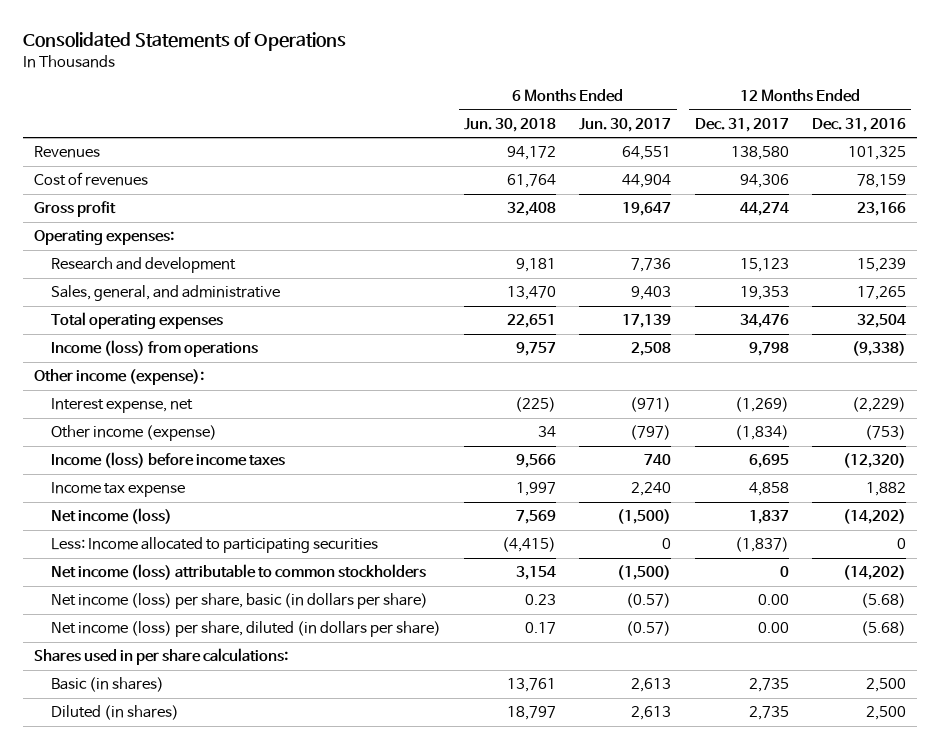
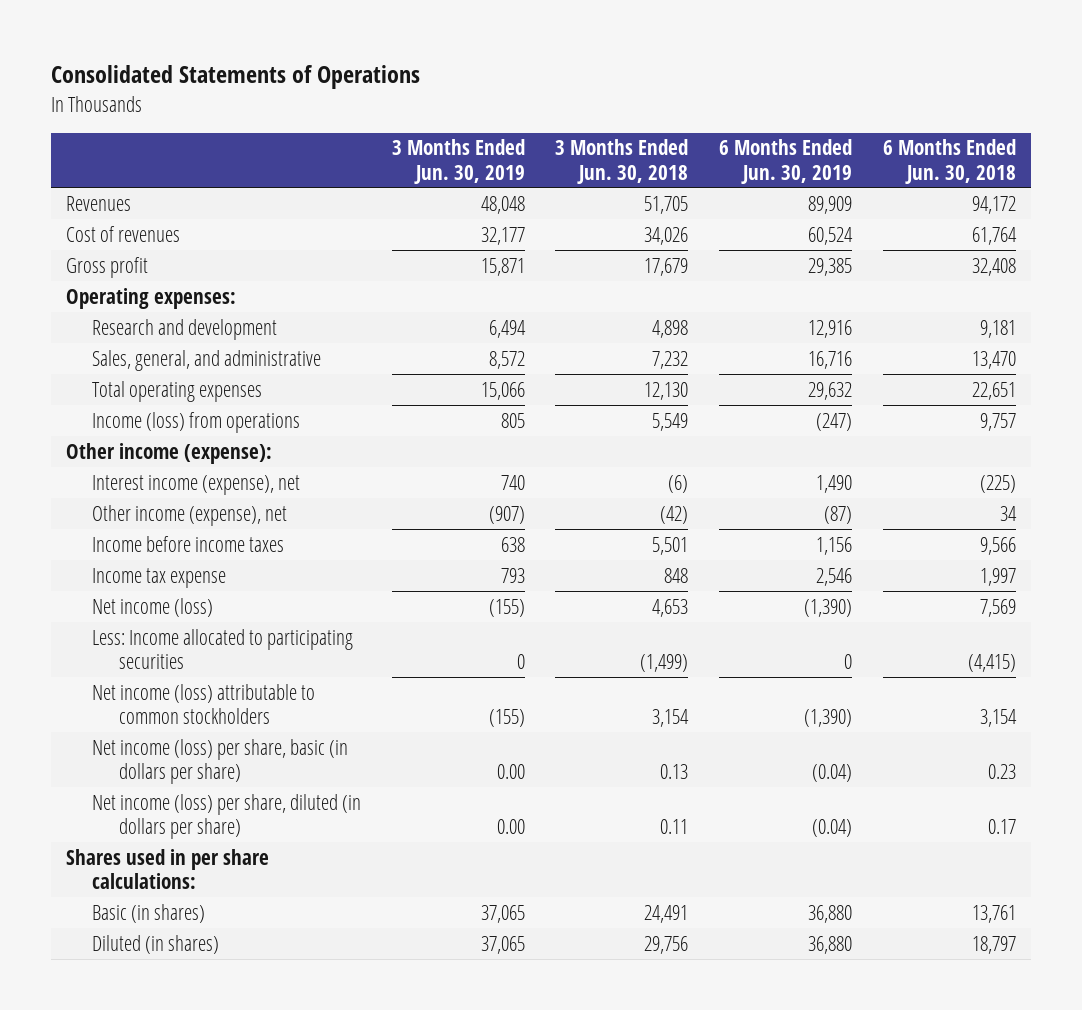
- | 6 Months Ended Jun. 30, 2018 | 6 Months Ended Jun. 30, 2017 | 12 Months Ended Dec. 31, 2017 | 12 Months Ended Dec. 31, 2016
+ | 3 Months Ended Jun. 30, 2019 | 3 Months Ended Jun. 30, 2018 | 6 Months Ended Jun. 30, 2019 | 6 Months Ended Jun. 30, 2018
- Interest expense, net | (225) | (971) | (1,269) | (2,229)
- Other income (expense) | 34 | (797) | (1,834) | (753)
- Income (loss) before income taxes | 9,566 | 740 | 6,695 | (12,320)
+ Interest income (expense), net | 740 | (6) | 1,490 | (225)
+ Other income (expense), net | (907) | (42) | (87) | 34
+ Income before income taxes | 638 | 5,501 | 1,156 | 9,566

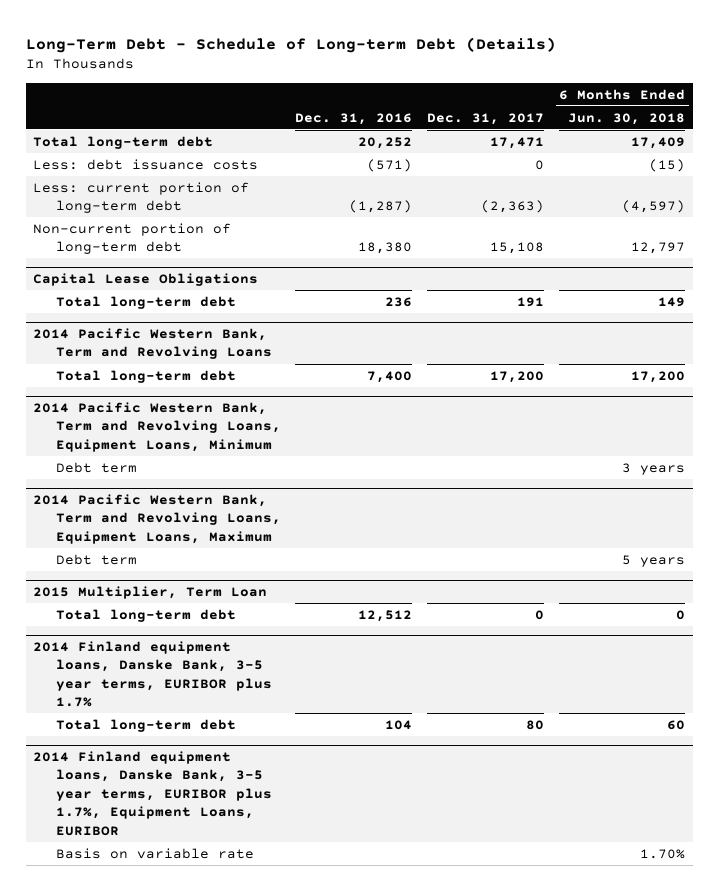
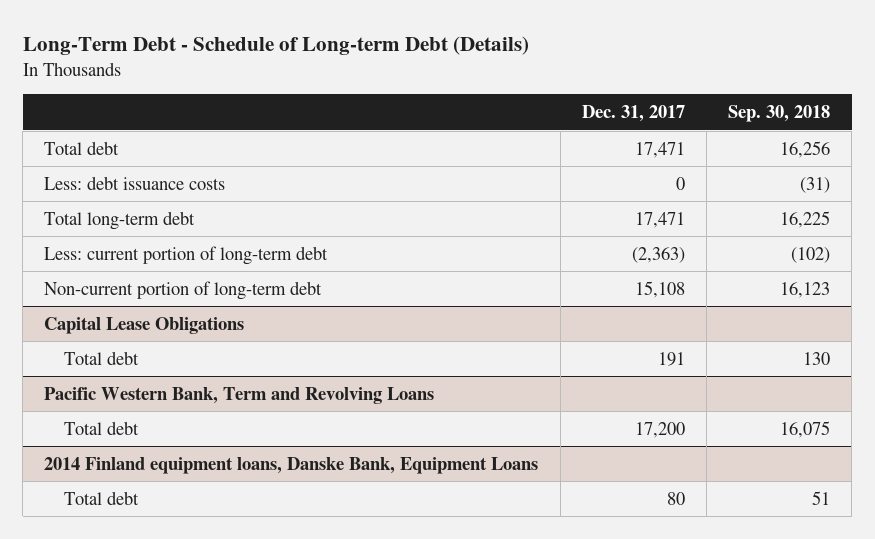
- | Dec. 31, 2016 | Dec. 31, 2017 | 6 Months Ended Jun. 30, 2018
+ | Dec. 31, 2017 | Sep. 30, 2018
+ Total debt | 17,471 | 16,256
moved down: Total long-term debt | 17,471 | 16,225
@ Capital Lease Obligations
- Total long-term debt | 236 | 191 | 149
- 2014 Pacific Western Bank, Term and Revolving Loans
- Total long-term debt | 7,400 | 17,200 | 17,200
- 2014 Pacific Western Bank, Term and Revolving Loans, Equipment Loans, Minimum
- Debt term | | | 3 years
- 2014 Pacific Western Bank, Term and Revolving Loans, Equipment Loans, Maximum
- Debt term | | | 5 years
- 2015 Multiplier, Term Loan
- Total long-term debt | 12,512 | 0 | 0
- 2014 Finland equipment loans, Danske Bank, 3-5 year terms, EURIBOR plus 1.7%
- Total long-term debt | 104 | 80 | 60
- 2014 Finland equipment loans, Danske Bank, 3-5 year terms, EURIBOR plus 1.7%, Equipment Loans, EURIBOR
- Basis on variable rate | | | 1.70%
@ Capital Lease Obligations
+ Total debt | 191 | 130
+ Pacific Western Bank, Term and Revolving Loans
+ Total debt | 17,200 | 16,075
+ 2014 Finland equipment loans, Danske Bank, Equipment Loans
+ Total debt | 80 | 51

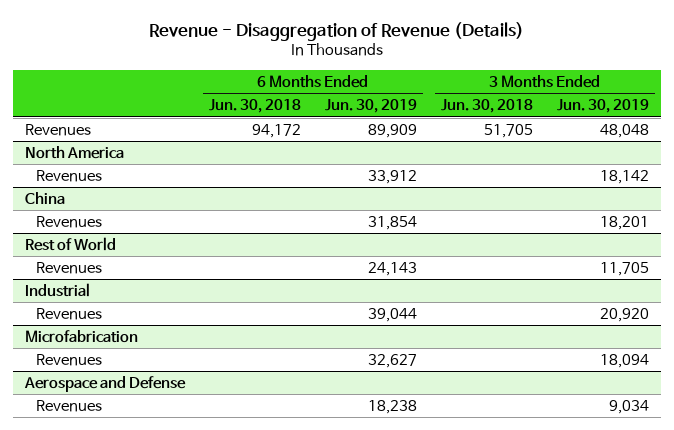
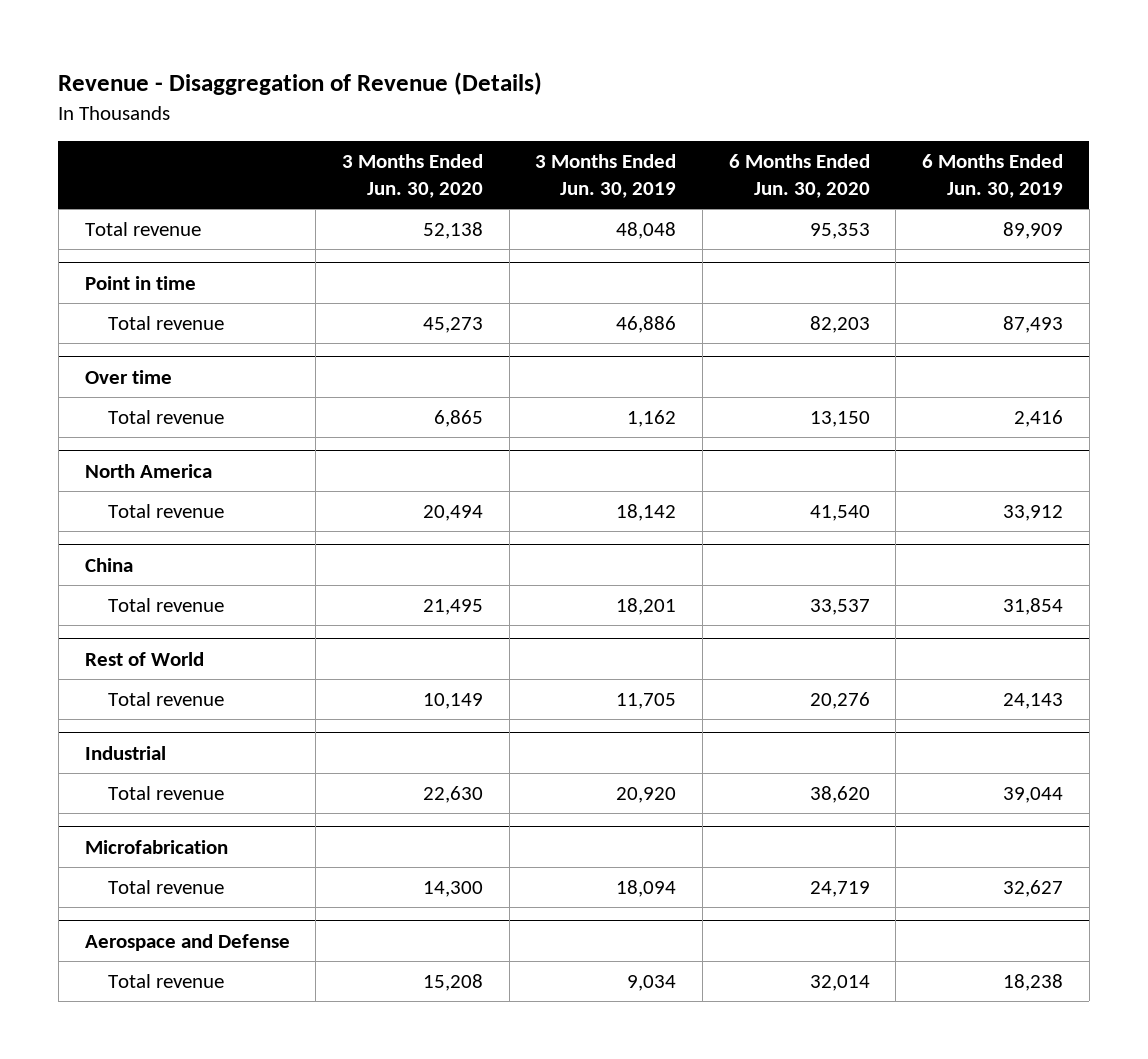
- | 6 Months Ended Jun. 30, 2018 | 6 Months Ended Jun. 30, 2019 | 3 Months Ended Jun. 30, 2018 | 3 Months Ended Jun. 30, 2019
+ | 3 Months Ended Jun. 30, 2020 | 3 Months Ended Jun. 30, 2019 | 6 Months Ended Jun. 30, 2020 | 6 Months Ended Jun. 30, 2019
- Revenues | 94,172 | 89,909 | 51,705 | 48,048
+ Total revenue | 52,138 | 48,048 | 95,353 | 89,909
+ Point in time
+ Total revenue | 45,273 | 46,886 | 82,203 | 87,493
+ Over time
+ Total revenue | 6,865 | 1,162 | 13,150 | 2,416
@ North America
- Revenues | | 33,912 | | 18,142
+ Total revenue | 20,494 | 18,142 | 41,540 | 33,912
@ China
- Revenues | | 31,854 | | 18,201
+ Total revenue | 21,495 | 18,201 | 33,537 | 31,854
@ Rest of World
- Revenues | | 24,143 | | 11,705
+ Total revenue | 10,149 | 11,705 | 20,276 | 24,143
@ Industrial
- Revenues | | 39,044 | | 20,920
+ Total revenue | 22,630 | 20,920 | 38,620 | 39,044
@ Microfabrication
- Revenues | | 32,627 | | 18,094
+ Total revenue | 14,300 | 18,094 | 24,719 | 32,627
@ Aerospace and Defense
- Revenues | | 18,238 | | 9,034
+ Total revenue | 15,208 | 9,034 | 32,014 | 18,238

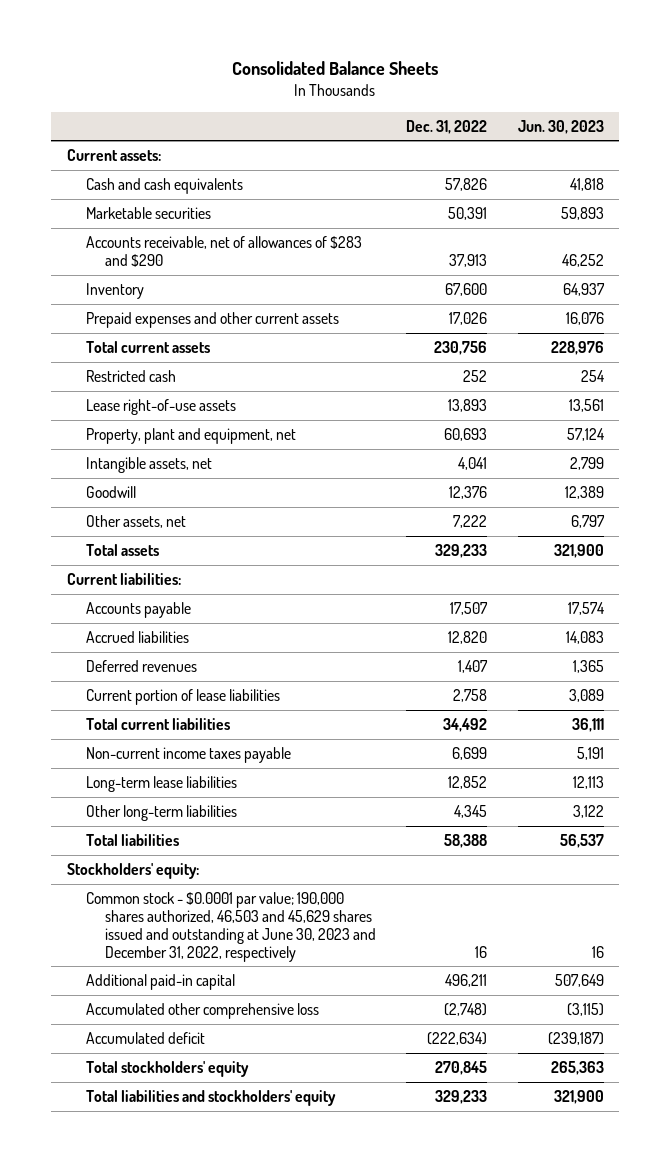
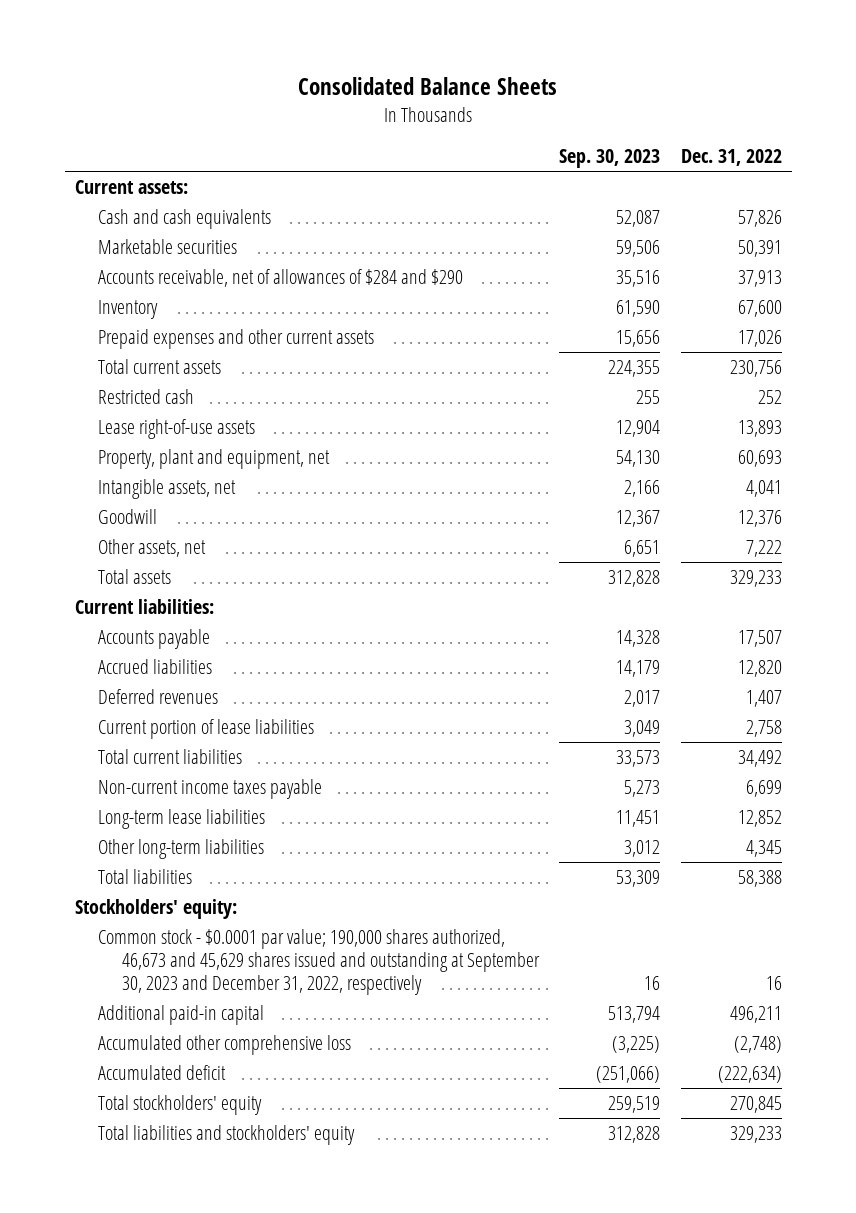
- | Dec. 31, 2022 | Jun. 30, 2023
+ | Sep. 30, 2023 | Dec. 31, 2022
- Accounts receivable, net of allowances of $283 and $290 | 37,913 | 46,252
+ Accounts receivable, net of allowances of $284 and $290 | 35,516 | 37,913
- Common stock - $0.0001 par value; 190,000 shares authorized, 46,503 and 45,629 shares issued and outstanding at June 30, 2023 and December 31, 2022, respectively | 16 | 16
+ Common stock - $0.0001 par value; 190,000 shares authorized, 46,673 and 45,629 shares issued and outstanding at September 30, 2023 and December 31, 2022, respectively | 16 | 16

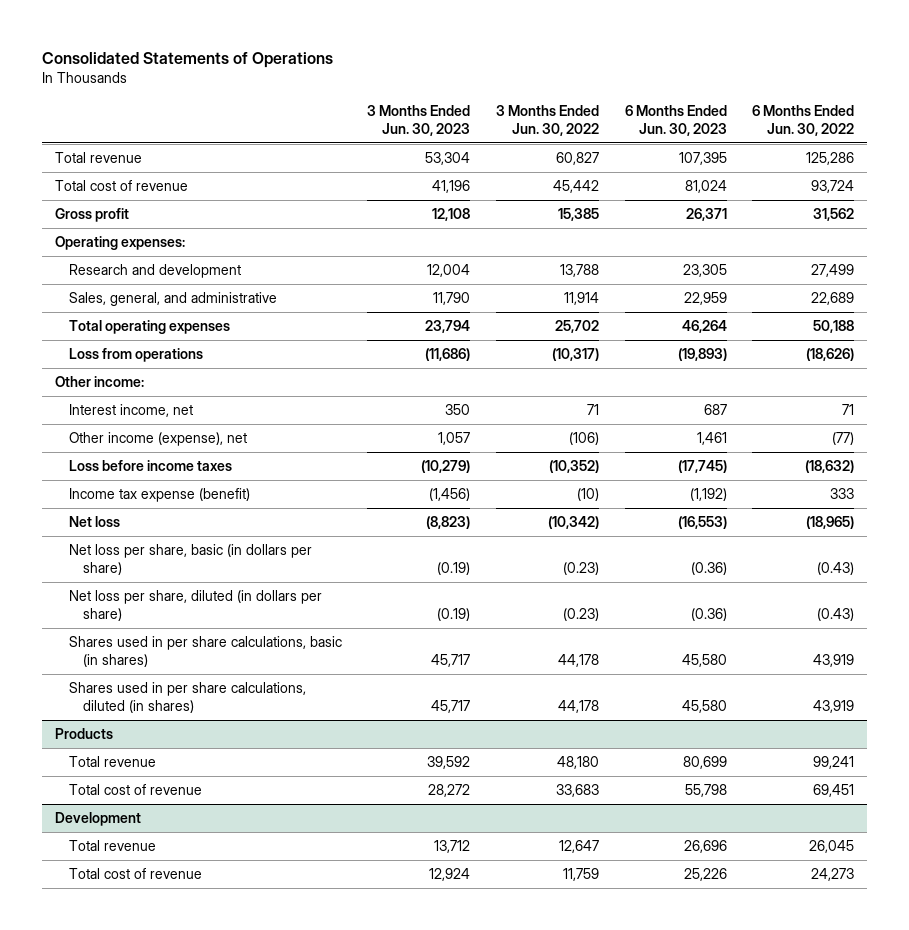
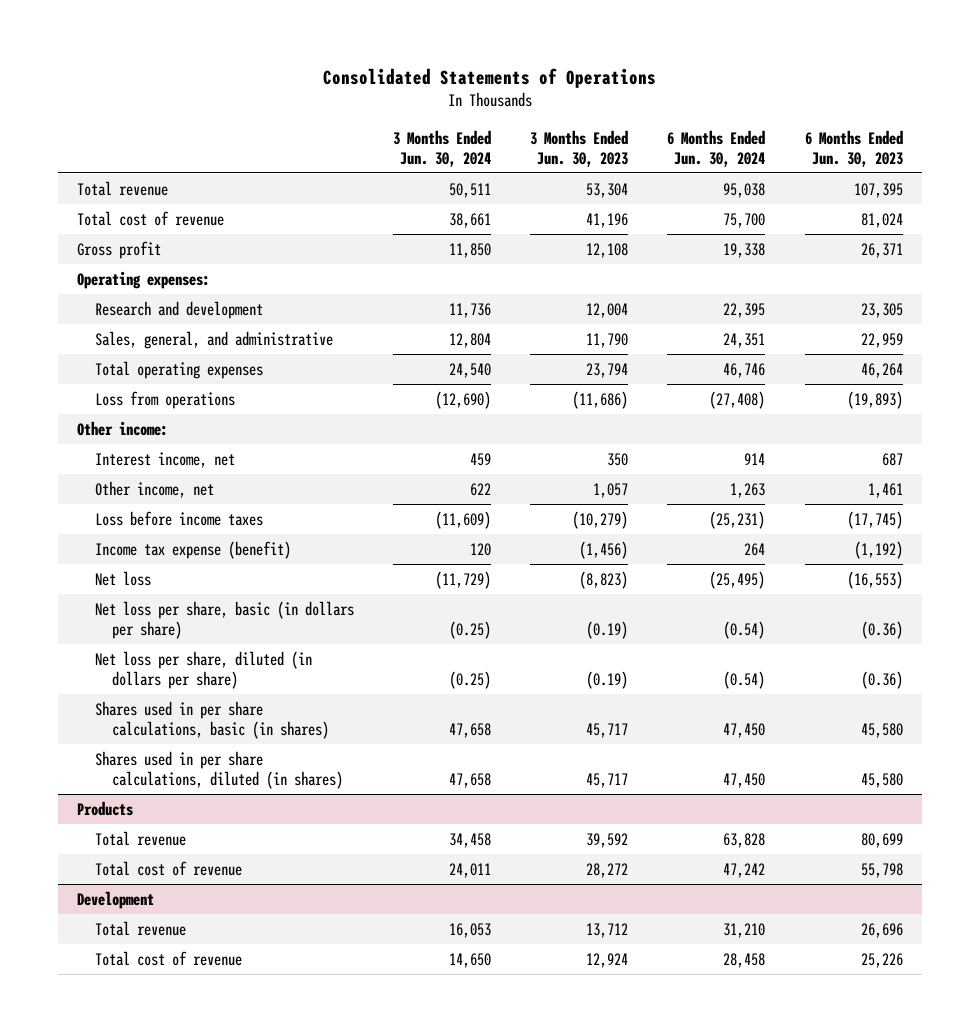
- | 3 Months Ended Jun. 30, 2023 | 3 Months Ended Jun. 30, 2022 | 6 Months Ended Jun. 30, 2023 | 6 Months Ended Jun. 30, 2022
+ | 3 Months Ended Jun. 30, 2024 | 3 Months Ended Jun. 30, 2023 | 6 Months Ended Jun. 30, 2024 | 6 Months Ended Jun. 30, 2023
- Other income (expense), net | 1,057 | (106) | 1,461 | (77)
+ Other income, net | 622 | 1,057 | 1,263 | 1,461

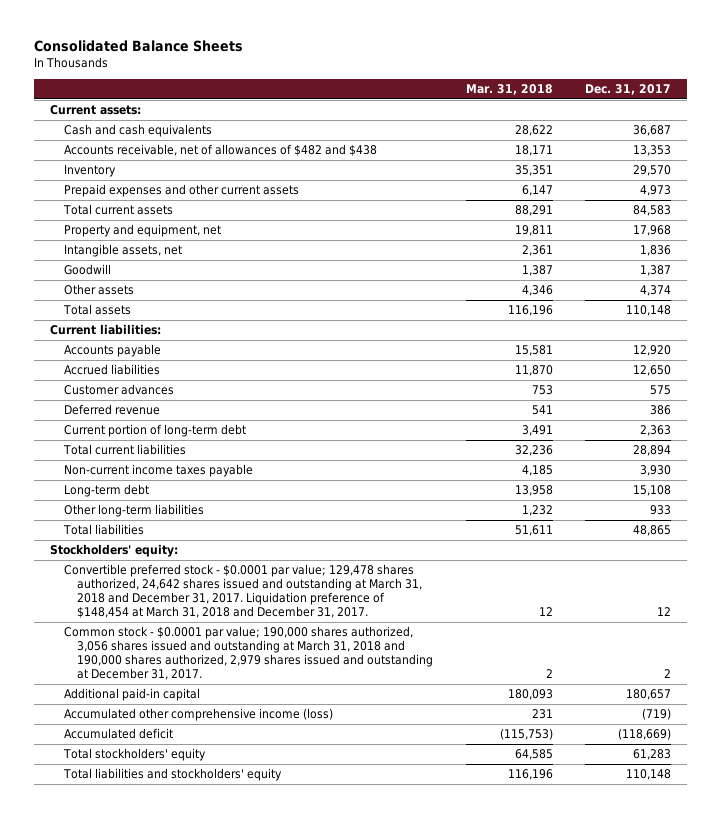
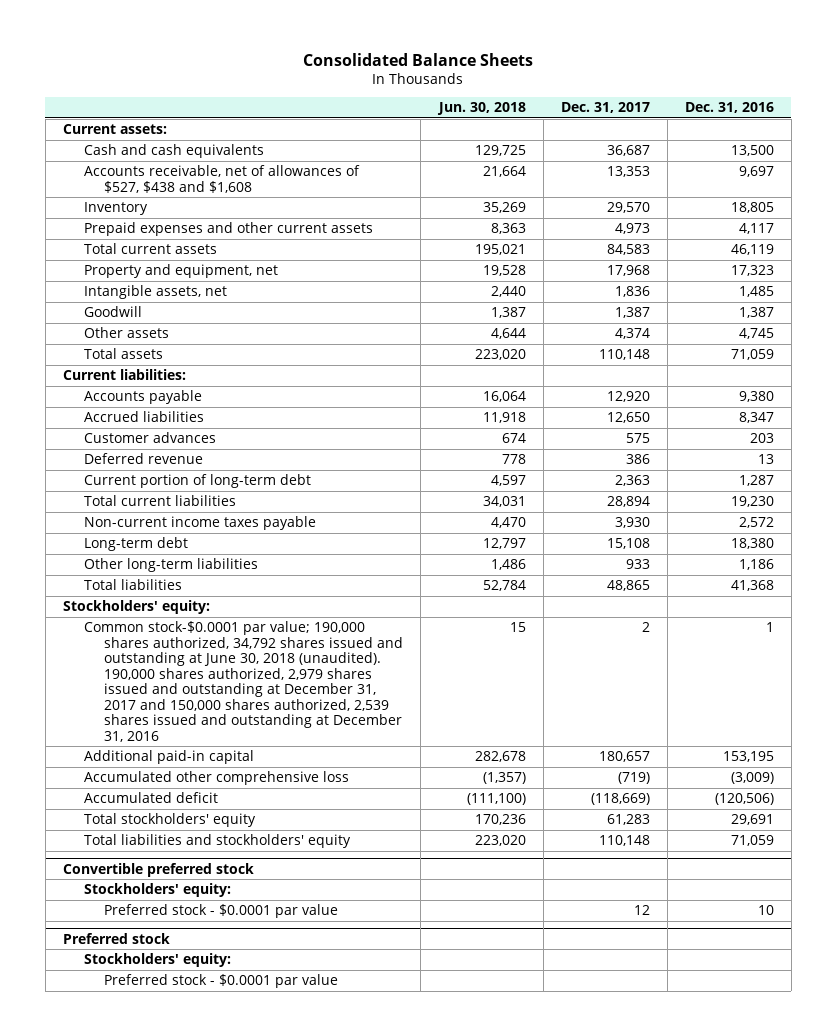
- | Mar. 31, 2018 | Dec. 31, 2017
+ | Jun. 30, 2018 | Dec. 31, 2017 | Dec. 31, 2016
- Accounts receivable, net of allowances of $482 and $438 | 18,171 | 13,353
+ Accounts receivable, net of allowances of $527, $438 and $1,608 | 21,664 | 13,353 | 9,697
- Convertible preferred stock - $0.0001 par value; 129,478 shares authorized, 24,642 shares issued and outstanding at March 31, 2018 and December 31, 2017. Liquidation preference of $148,454 at March 31, 2018 and December 31, 2017. | 12 | 12
- Common stock - $0.0001 par value; 190,000 shares authorized, 3,056 shares issued and outstanding at March 31, 2018 and 190,000 shares authorized, 2,979 shares issued and outstanding at December 31, 2017. | 2 | 2
+ Common stock-$0.0001 par value; 190,000 shares authorized, 34,792 shares issued and outstanding at June 30, 2018 (unaudited). 190,000 shares authorized, 2,979 shares issued and outstanding at December 31, 2017 and 150,000 shares authorized, 2,539 shares issued and outstanding at December 31, 2016 | 15 | 2 | 1
- Accumulated other comprehensive income (loss) | 231 | (719)
+ Accumulated other comprehensive loss | (1,357) | (719) | (3,009)
+ Convertible preferred stock
+ Stockholders' equity:
+ Preferred stock - $0.0001 par value | | 12 | 10
+ Preferred stock
+ Stockholders' equity:
+ Preferred stock - $0.0001 par value

